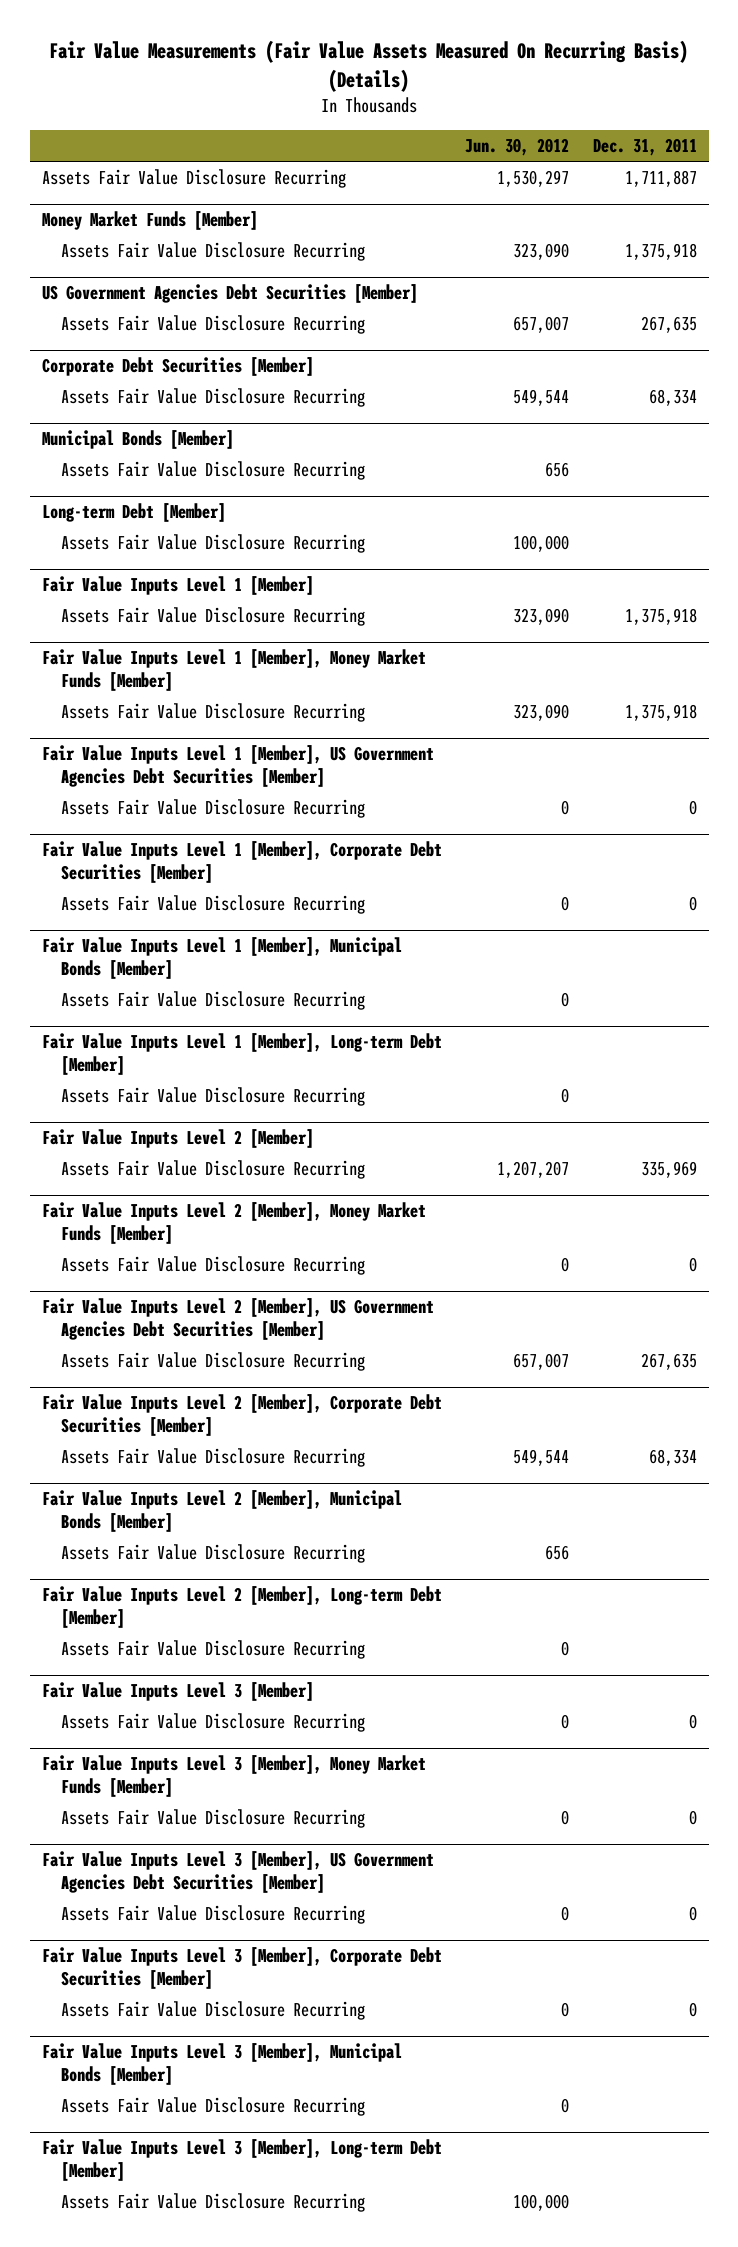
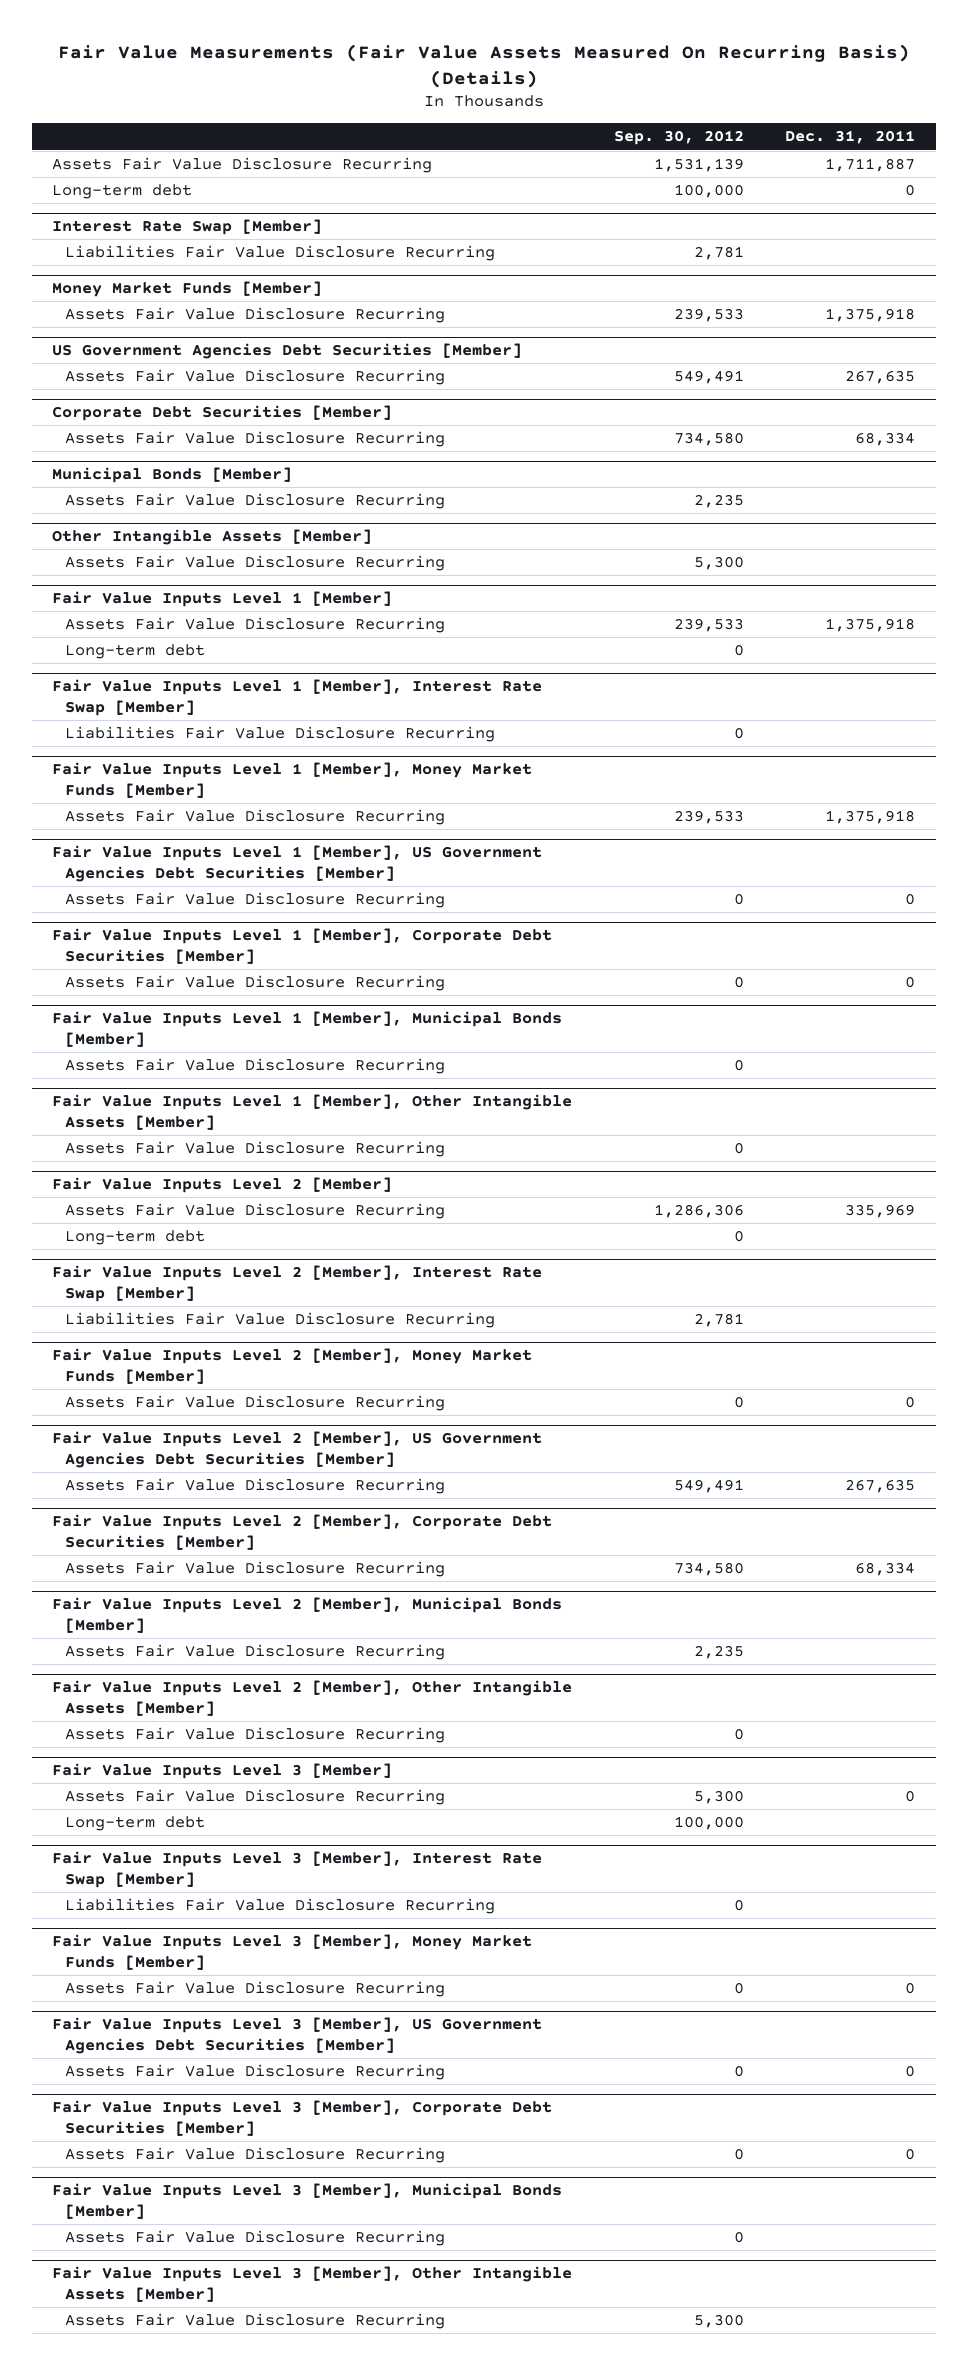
- | Jun. 30, 2012 | Dec. 31, 2011
+ | Sep. 30, 2012 | Dec. 31, 2011
+ Long-term debt | 100,000 | 0
+ Interest Rate Swap [Member]
+ Liabilities Fair Value Disclosure Recurring | 2,781 |
- Long-term Debt [Member]
- Assets Fair Value Disclosure Recurring | 100,000 |
+ Other Intangible Assets [Member]
+ Assets Fair Value Disclosure Recurring | 5,300 |
@ Fair Value Inputs Level 1 [Member]
+ Long-term debt | 0 |
+ Fair Value Inputs Level 1 [Member], Interest Rate Swap [Member]
+ Liabilities Fair Value Disclosure Recurring | 0 |
- Fair Value Inputs Level 1 [Member], Long-term Debt [Member]
- Assets Fair Value Disclosure Recurring | 0 |
+ Fair Value Inputs Level 1 [Member], Other Intangible Assets [Member]
+ Assets Fair Value Disclosure Recurring | 0 |
@ Fair Value Inputs Level 2 [Member]
+ Long-term debt | 0 |
+ Fair Value Inputs Level 2 [Member], Interest Rate Swap [Member]
+ Liabilities Fair Value Disclosure Recurring | 2,781 |
- Fair Value Inputs Level 2 [Member], Long-term Debt [Member]
- Assets Fair Value Disclosure Recurring | 0 |
+ Fair Value Inputs Level 2 [Member], Other Intangible Assets [Member]
+ Assets Fair Value Disclosure Recurring | 0 |
@ Fair Value Inputs Level 3 [Member]
+ Long-term debt | 100,000 |
+ Fair Value Inputs Level 3 [Member], Interest Rate Swap [Member]
+ Liabilities Fair Value Disclosure Recurring | 0 |
- Fair Value Inputs Level 3 [Member], Long-term Debt [Member]
- Assets Fair Value Disclosure Recurring | 100,000 |
+ Fair Value Inputs Level 3 [Member], Other Intangible Assets [Member]
+ Assets Fair Value Disclosure Recurring | 5,300 |

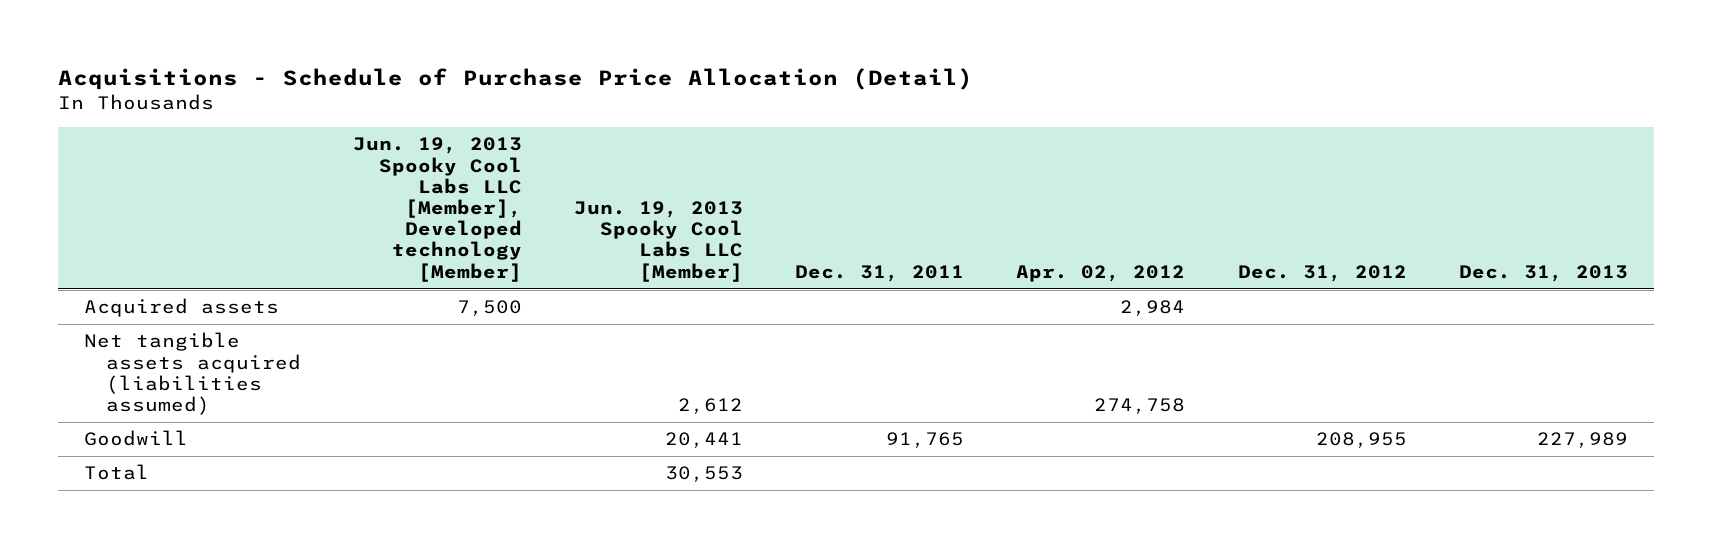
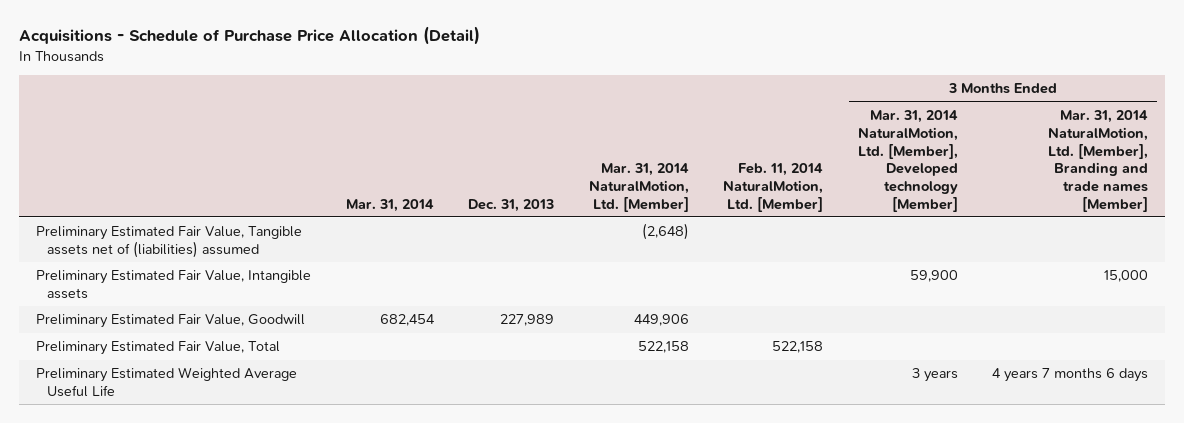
- | Jun. 19, 2013 Spooky Cool Labs LLC [Member], Developed technology [Member] | Jun. 19, 2013 Spooky Cool Labs LLC [Member] | Dec. 31, 2011 | Apr. 02, 2012 | Dec. 31, 2012 | Dec. 31, 2013
+ | Mar. 31, 2014 | Dec. 31, 2013 | Mar. 31, 2014 NaturalMotion, Ltd. [Member] | Feb. 11, 2014 NaturalMotion, Ltd. [Member] | 3 Months Ended Mar. 31, 2014 NaturalMotion, Ltd. [Member], Developed technology [Member] | 3 Months Ended Mar. 31, 2014 NaturalMotion, Ltd. [Member], Branding and trade names [Member]
- Acquired assets | 7,500 | | | 2,984 | |
- Net tangible assets acquired (liabilities assumed) | | 2,612 | | 274,758 | |
- Goodwill | | 20,441 | 91,765 | | 208,955 | 227,989
- Total | | 30,553 | | | |
+ Preliminary Estimated Fair Value, Tangible assets net of (liabilities) assumed | | | (2,648) | | |
+ Preliminary Estimated Fair Value, Intangible assets | | | | | 59,900 | 15,000
+ Preliminary Estimated Fair Value, Goodwill | 682,454 | 227,989 | 449,906 | | |
+ Preliminary Estimated Fair Value, Total | | | 522,158 | 522,158 | |
+ Preliminary Estimated Weighted Average Useful Life | | | | | 3 years | 4 years 7 months 6 days

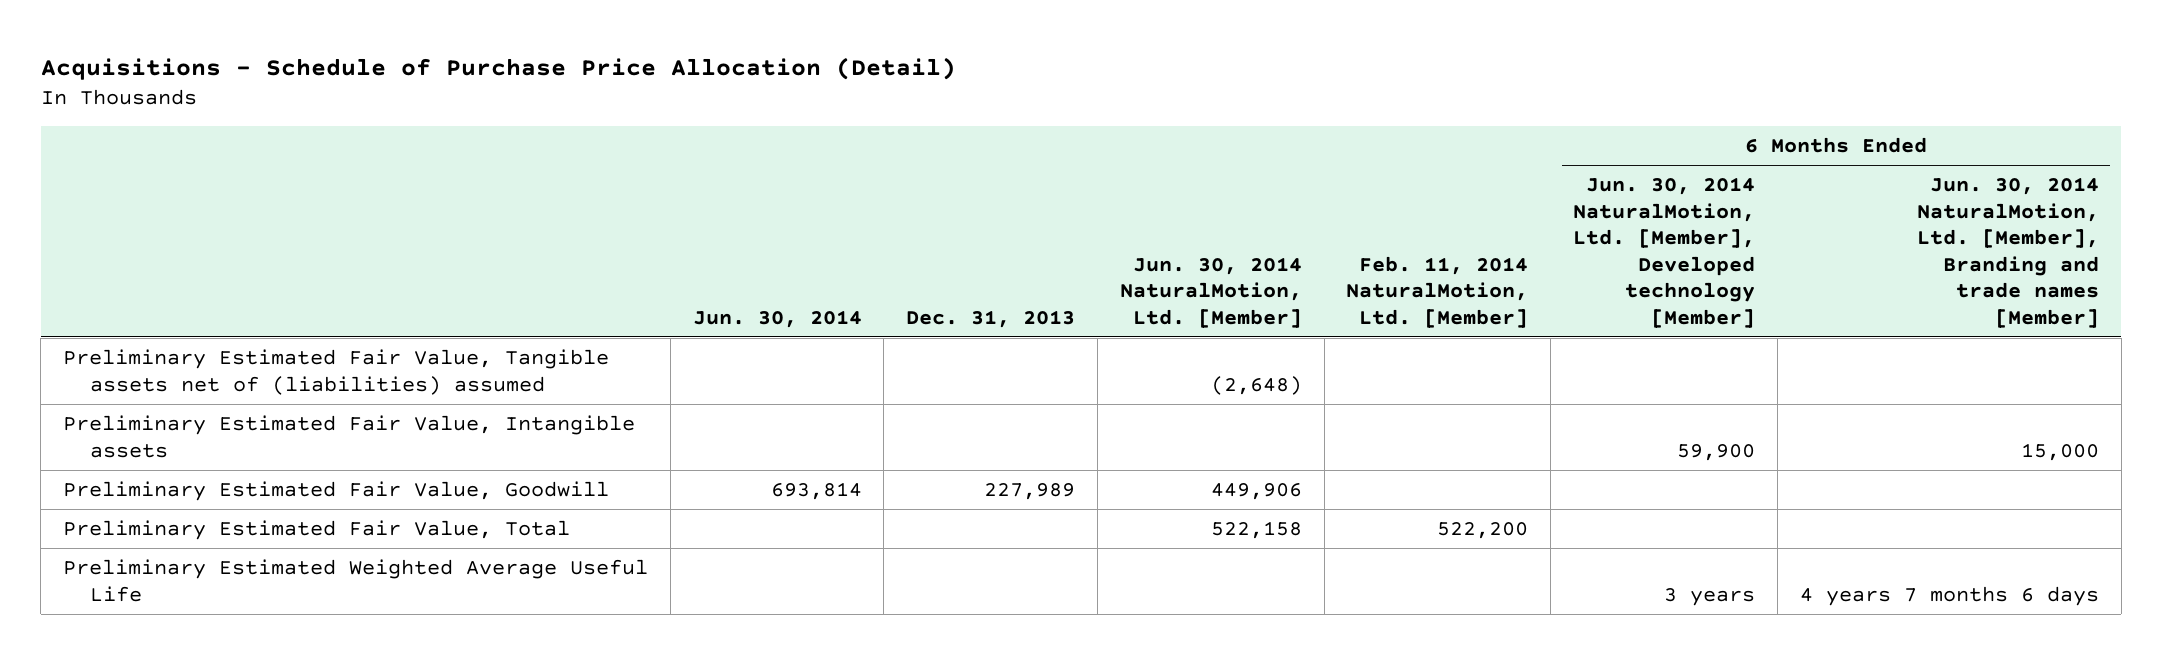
- | Mar. 31, 2014 | Dec. 31, 2013 | Mar. 31, 2014 NaturalMotion, Ltd. [Member] | Feb. 11, 2014 NaturalMotion, Ltd. [Member] | 3 Months Ended Mar. 31, 2014 NaturalMotion, Ltd. [Member], Developed technology [Member] | 3 Months Ended Mar. 31, 2014 NaturalMotion, Ltd. [Member], Branding and trade names [Member]
+ | Jun. 30, 2014 | Dec. 31, 2013 | Jun. 30, 2014 NaturalMotion, Ltd. [Member] | Feb. 11, 2014 NaturalMotion, Ltd. [Member] | 6 Months Ended Jun. 30, 2014 NaturalMotion, Ltd. [Member], Developed technology [Member] | 6 Months Ended Jun. 30, 2014 NaturalMotion, Ltd. [Member], Branding and trade names [Member]
- Preliminary Estimated Fair Value, Total | | | 522,158 | 522,158 | |
+ Preliminary Estimated Fair Value, Total | | | 522,158 | 522,200 | |

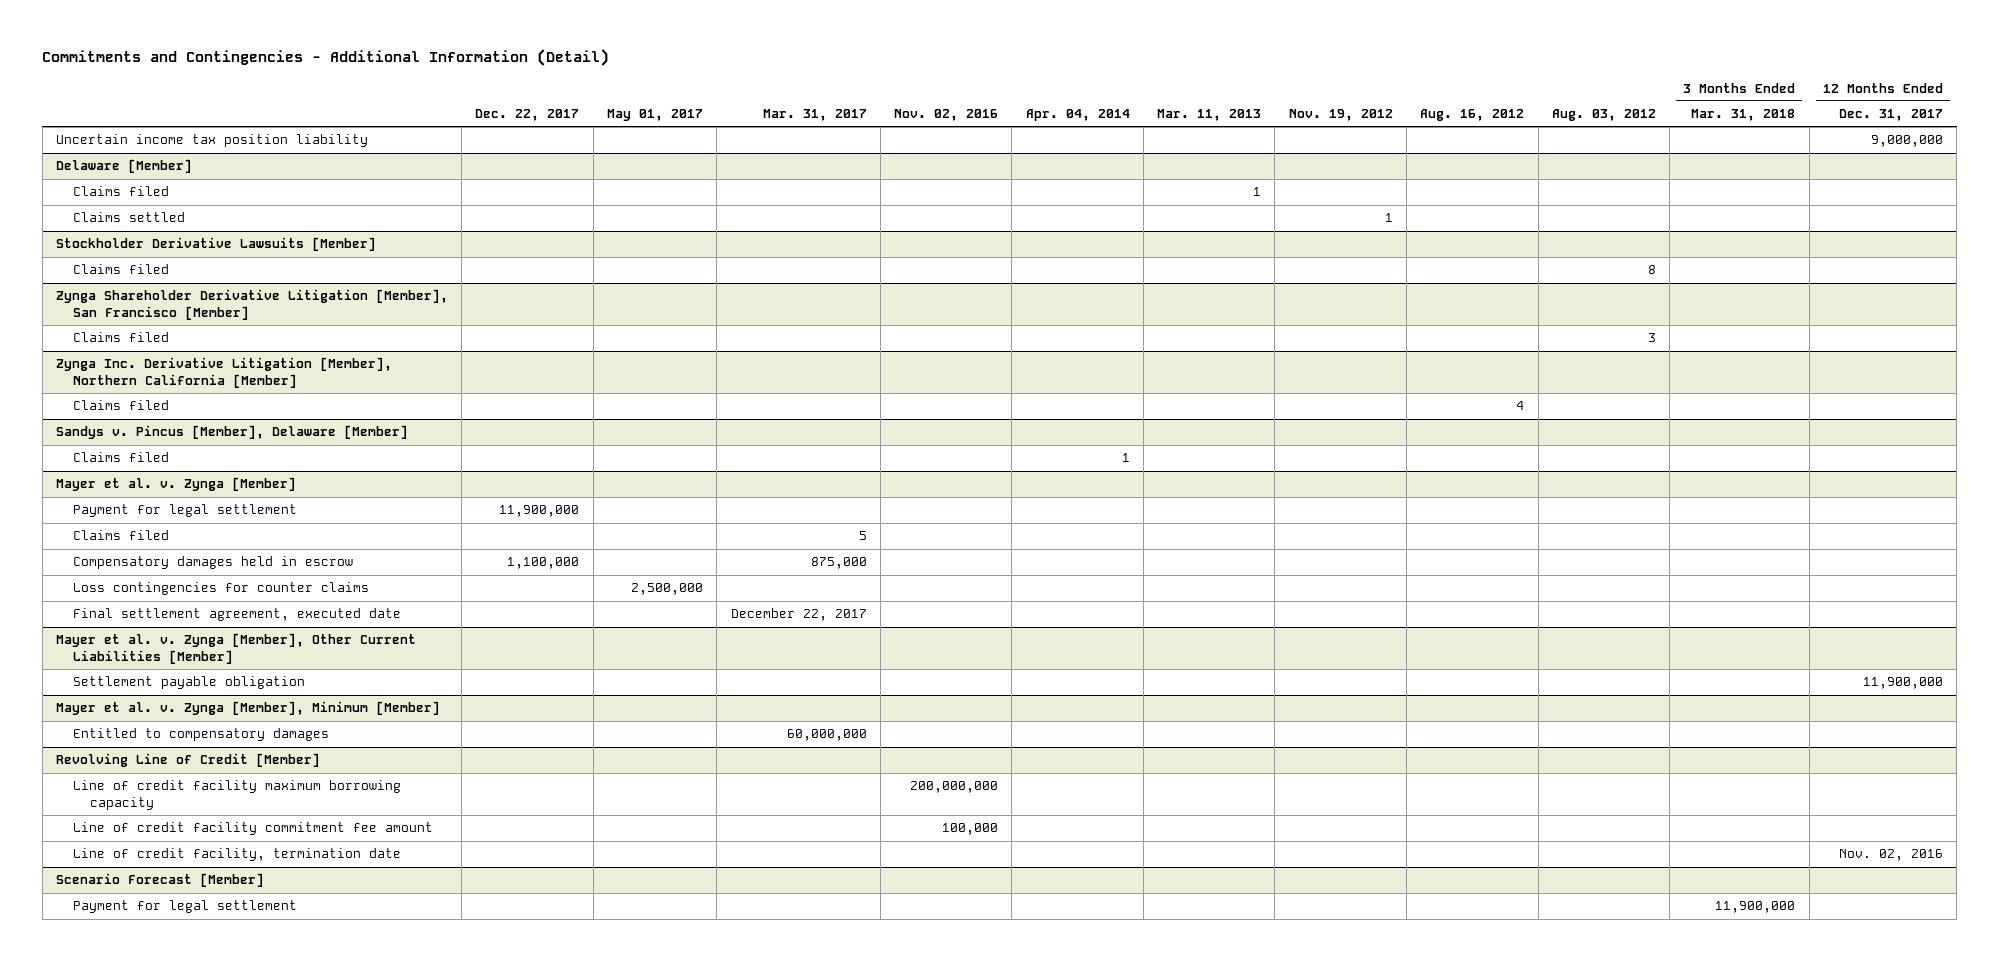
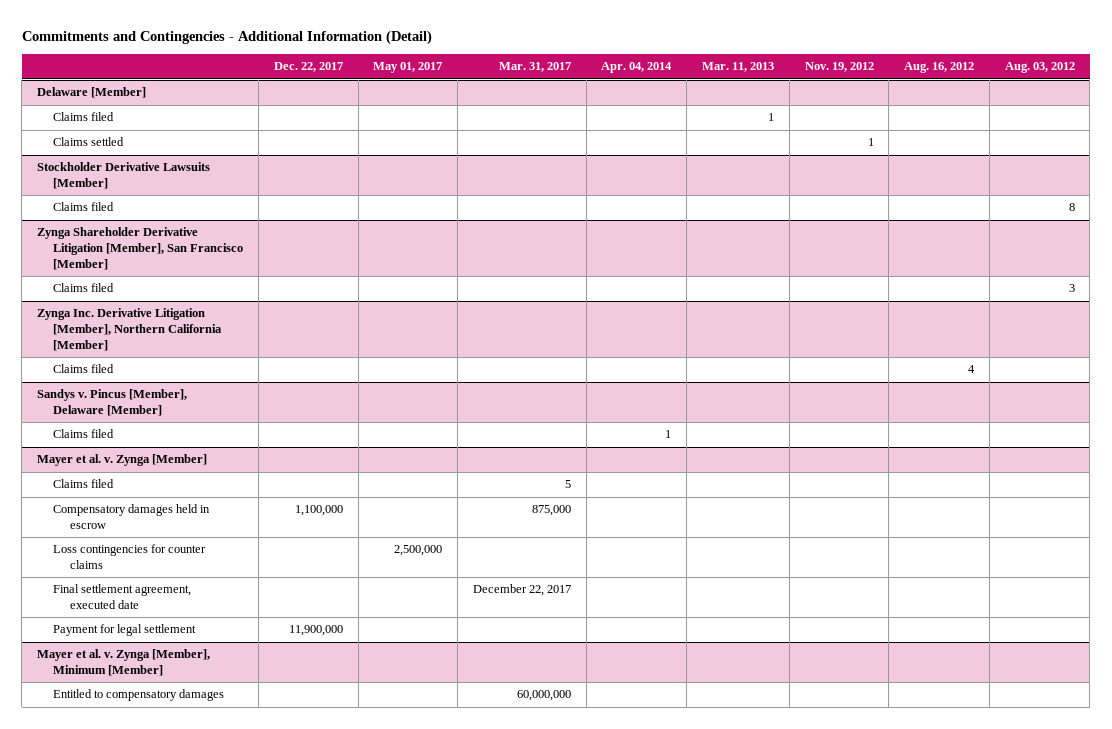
- | Dec. 22, 2017 | May 01, 2017 | Mar. 31, 2017 | Nov. 02, 2016 | Apr. 04, 2014 | Mar. 11, 2013 | Nov. 19, 2012 | Aug. 16, 2012 | Aug. 03, 2012 | 3 Months Ended Mar. 31, 2018 | 12 Months Ended Dec. 31, 2017
+ | Dec. 22, 2017 | May 01, 2017 | Mar. 31, 2017 | Apr. 04, 2014 | Mar. 11, 2013 | Nov. 19, 2012 | Aug. 16, 2012 | Aug. 03, 2012
- Uncertain income tax position liability | | | | | | | | | | | 9,000,000
- Mayer et al. v. Zynga [Member], Other Current Liabilities [Member]
- Settlement payable obligation | | | | | | | | | | | 11,900,000
@ Mayer et al. v. Zynga [Member]
moved down: Payment for legal settlement | 11,900,000 | | | | | | |
- Revolving Line of Credit [Member]
- Line of credit facility maximum borrowing capacity | | | | 200,000,000 | | | | | | |
- Line of credit facility commitment fee amount | | | | 100,000 | | | | | | |
- Line of credit facility, termination date | | | | | | | | | | | Nov. 02, 2016
- Scenario Forecast [Member]
- Payment for legal settlement | | | | | | | | | | 11,900,000 |

